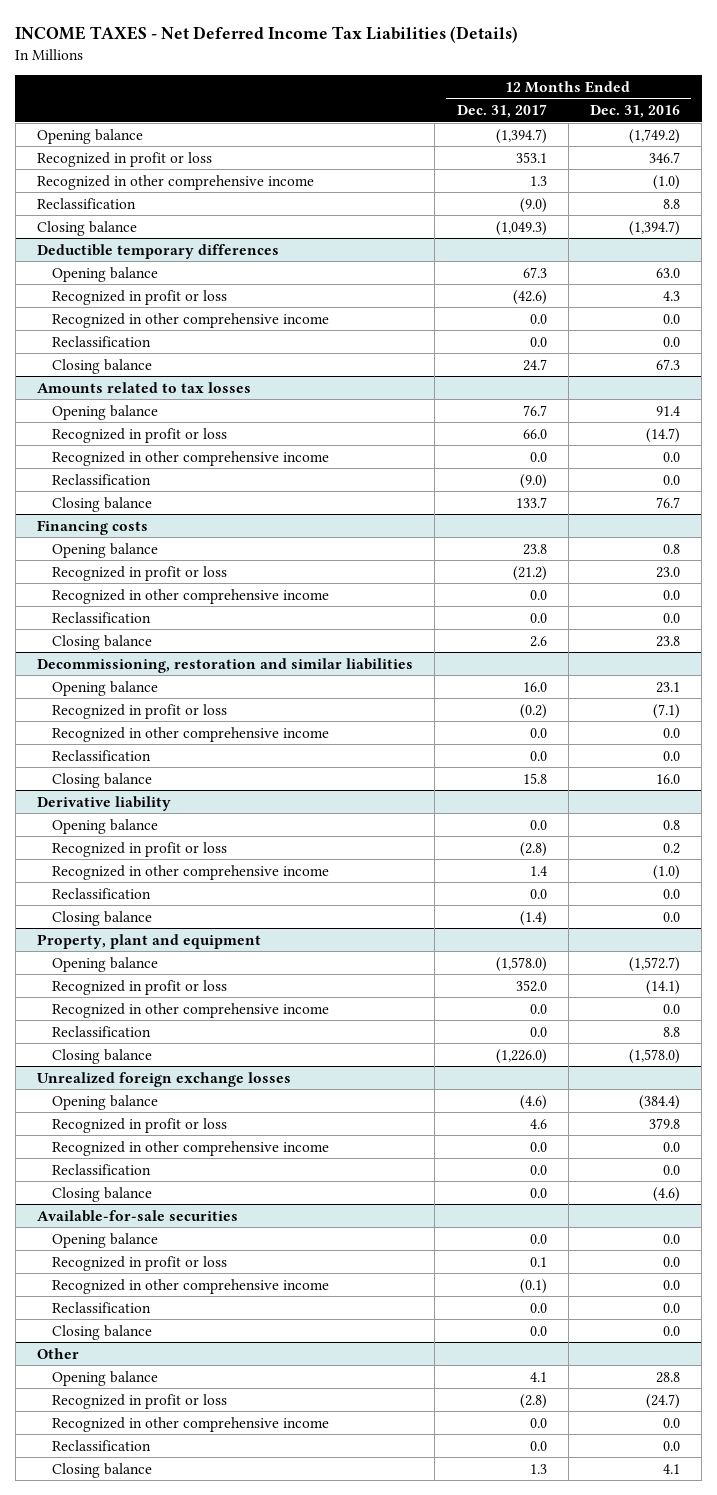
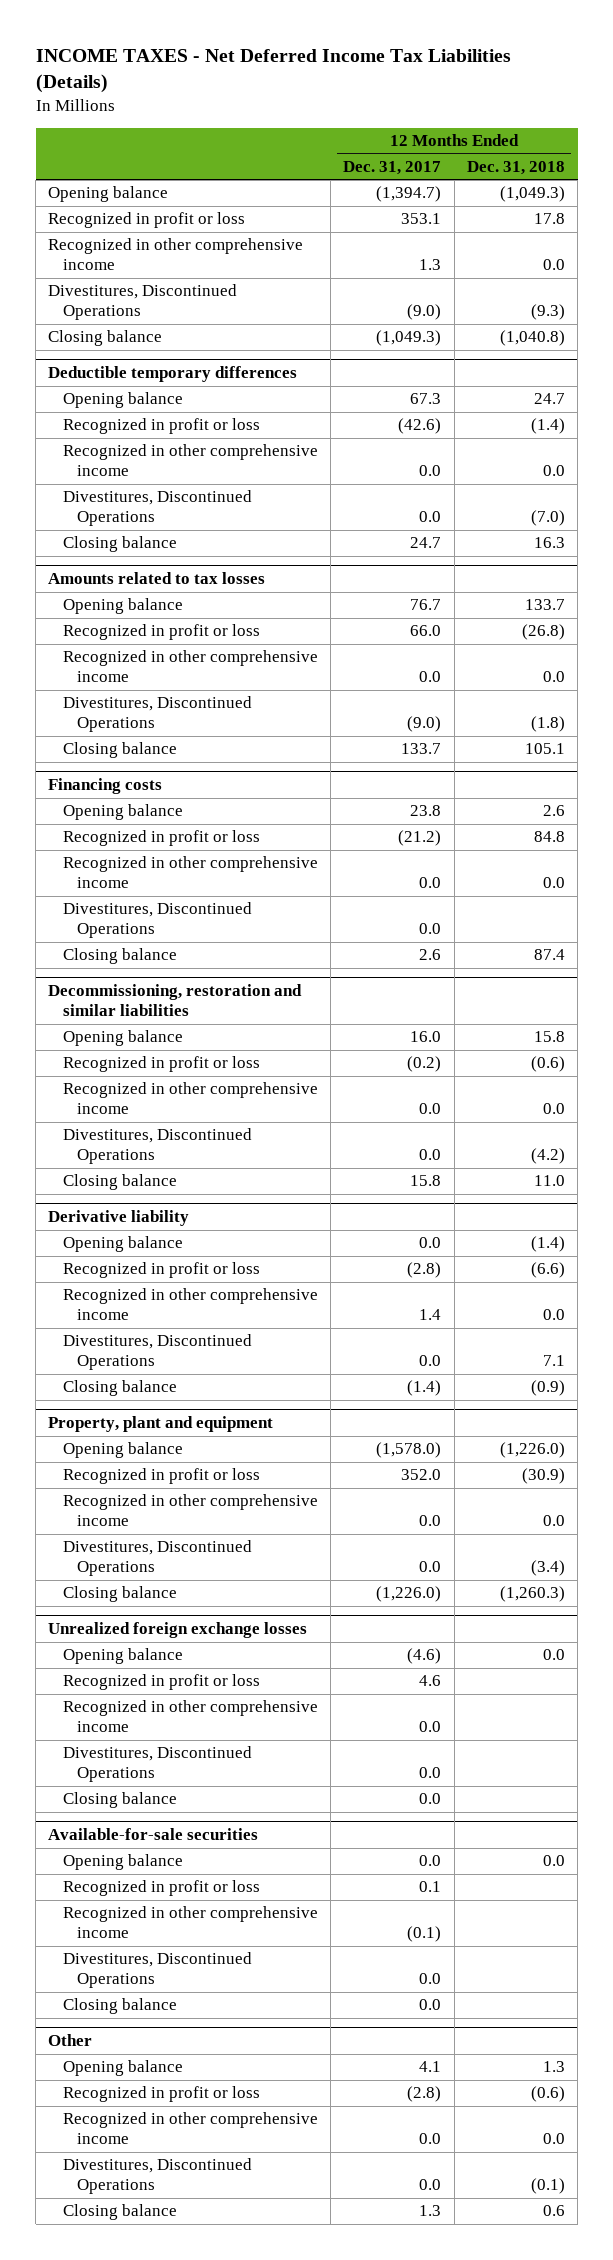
- | 12 Months Ended Dec. 31, 2017 | 12 Months Ended Dec. 31, 2016
+ | 12 Months Ended Dec. 31, 2017 | 12 Months Ended Dec. 31, 2018
- Reclassification | (9.0) | 8.8
+ Divestitures, Discontinued Operations | (9.0) | (9.3)
@ Deductible temporary differences
- Reclassification | 0.0 | 0.0
+ Divestitures, Discontinued Operations | 0.0 | (7.0)
@ Amounts related to tax losses
- Reclassification | (9.0) | 0.0
+ Divestitures, Discontinued Operations | (9.0) | (1.8)
@ Financing costs
- Reclassification | 0.0 | 0.0
+ Divestitures, Discontinued Operations | 0.0 |
@ Decommissioning, restoration and similar liabilities
- Reclassification | 0.0 | 0.0
+ Divestitures, Discontinued Operations | 0.0 | (4.2)
@ Derivative liability
- Reclassification | 0.0 | 0.0
+ Divestitures, Discontinued Operations | 0.0 | 7.1
@ Property, plant and equipment
- Reclassification | 0.0 | 8.8
+ Divestitures, Discontinued Operations | 0.0 | (3.4)
@ Unrealized foreign exchange losses
- Reclassification | 0.0 | 0.0
+ Divestitures, Discontinued Operations | 0.0 |
@ Available-for-sale securities
- Reclassification | 0.0 | 0.0
+ Divestitures, Discontinued Operations | 0.0 |
@ Other
- Reclassification | 0.0 | 0.0
+ Divestitures, Discontinued Operations | 0.0 | (0.1)

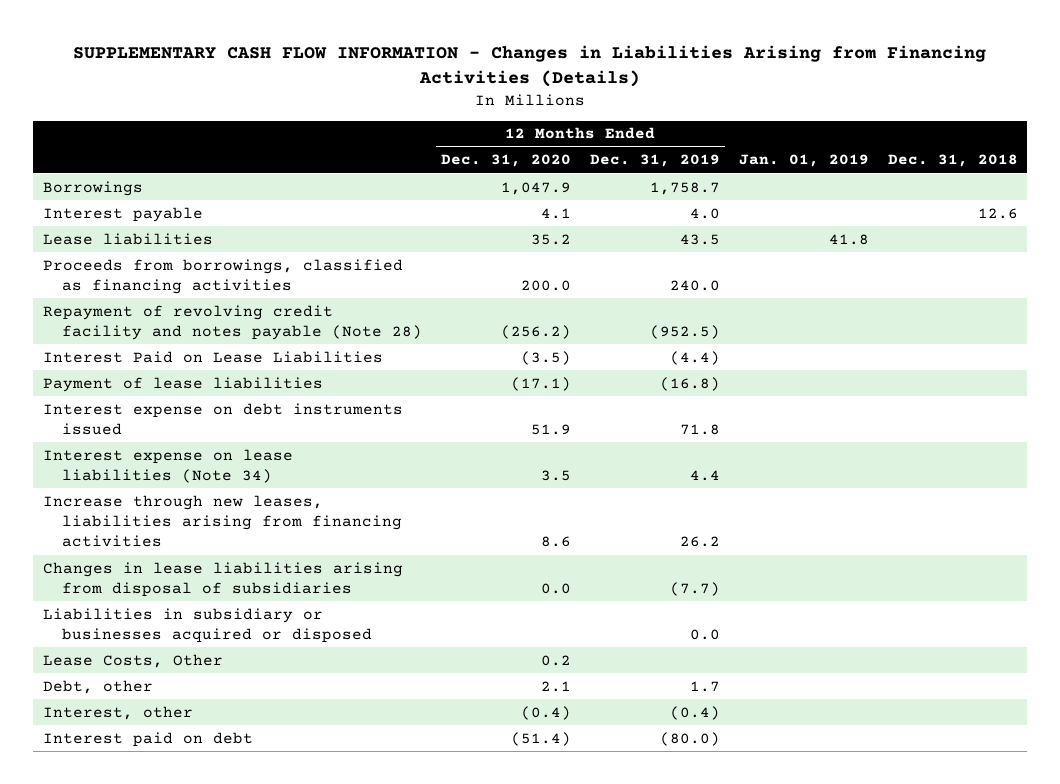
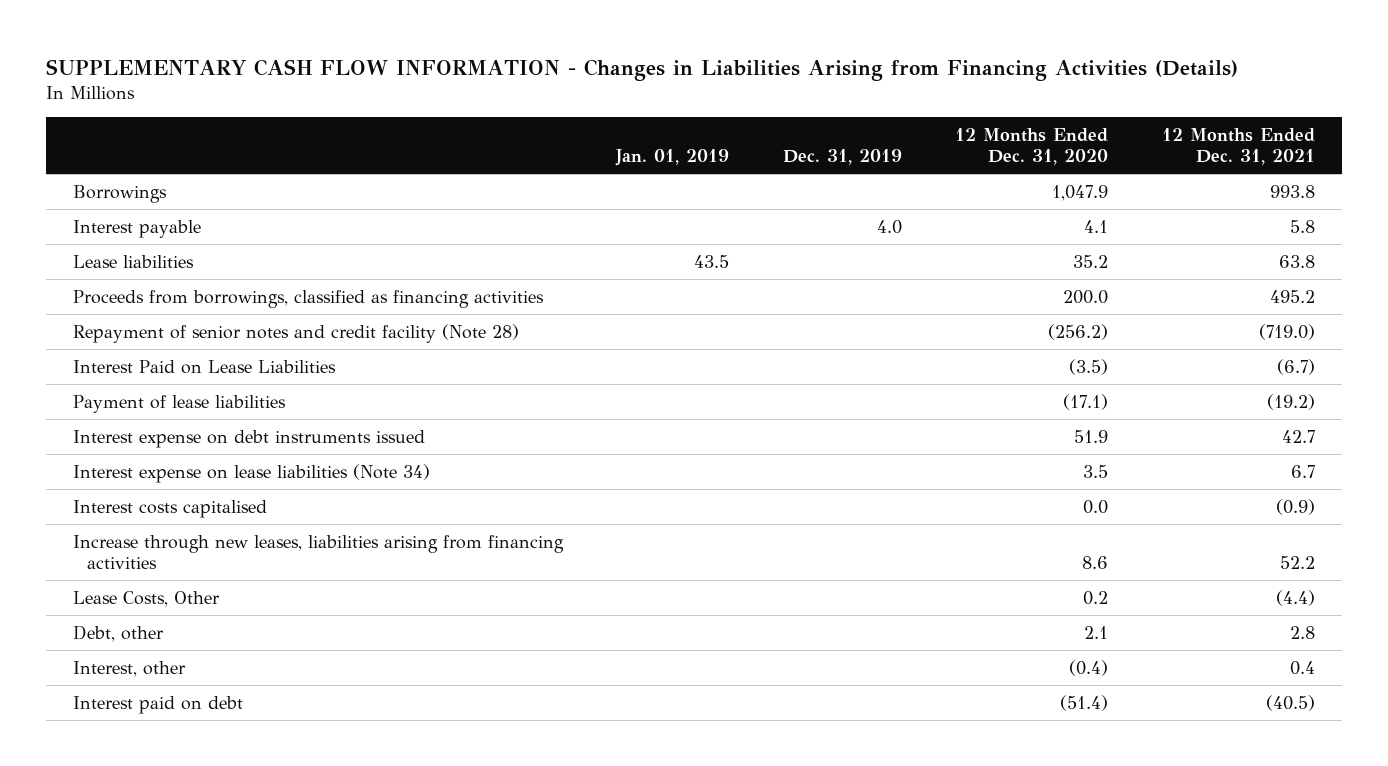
- | 12 Months Ended Dec. 31, 2020 | 12 Months Ended Dec. 31, 2019 | Jan. 01, 2019 | Dec. 31, 2018
+ | Jan. 01, 2019 | Dec. 31, 2019 | 12 Months Ended Dec. 31, 2020 | 12 Months Ended Dec. 31, 2021
- Lease liabilities | 35.2 | 43.5 | 41.8 |
+ Lease liabilities | 43.5 | | 35.2 | 63.8
- Repayment of revolving credit facility and notes payable (Note 28) | (256.2) | (952.5) | |
+ Repayment of senior notes and credit facility (Note 28) | | | (256.2) | (719.0)
+ Interest costs capitalised | | | 0.0 | (0.9)
- Changes in lease liabilities arising from disposal of subsidiaries | 0.0 | (7.7) | |
- Liabilities in subsidiary or businesses acquired or disposed | | 0.0 | |

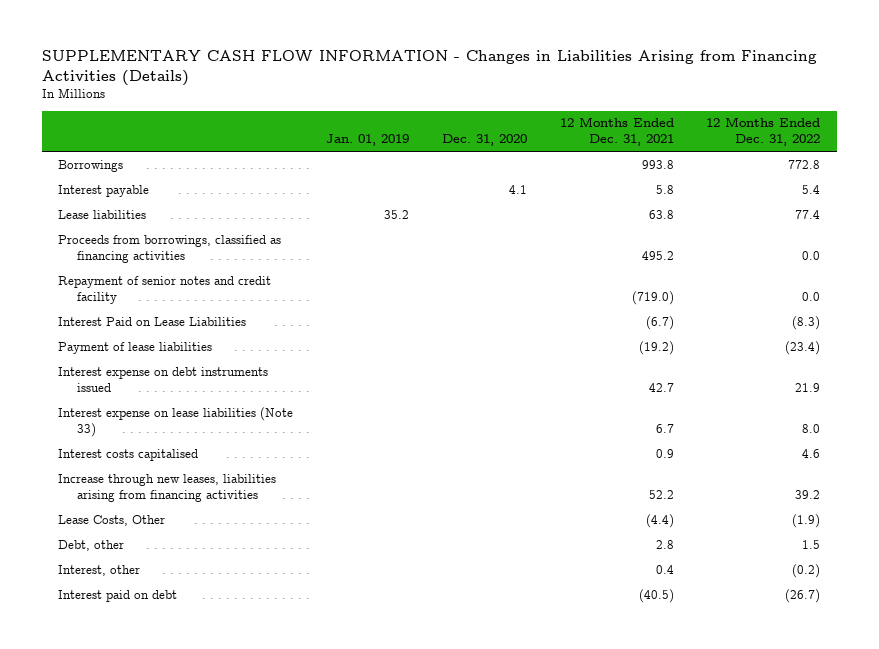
- | Jan. 01, 2019 | Dec. 31, 2019 | 12 Months Ended Dec. 31, 2020 | 12 Months Ended Dec. 31, 2021
+ | Jan. 01, 2019 | Dec. 31, 2020 | 12 Months Ended Dec. 31, 2021 | 12 Months Ended Dec. 31, 2022
- Lease liabilities | 43.5 | | 35.2 | 63.8
+ Lease liabilities | 35.2 | | 63.8 | 77.4
- Repayment of senior notes and credit facility (Note 28) | | | (256.2) | (719.0)
+ Repayment of senior notes and credit facility | | | (719.0) | 0.0
- Interest expense on lease liabilities (Note 34) | | | 3.5 | 6.7
- Interest costs capitalised | | | 0.0 | (0.9)
+ Interest expense on lease liabilities (Note 33) | | | 6.7 | 8.0
+ Interest costs capitalised | | | 0.9 | 4.6

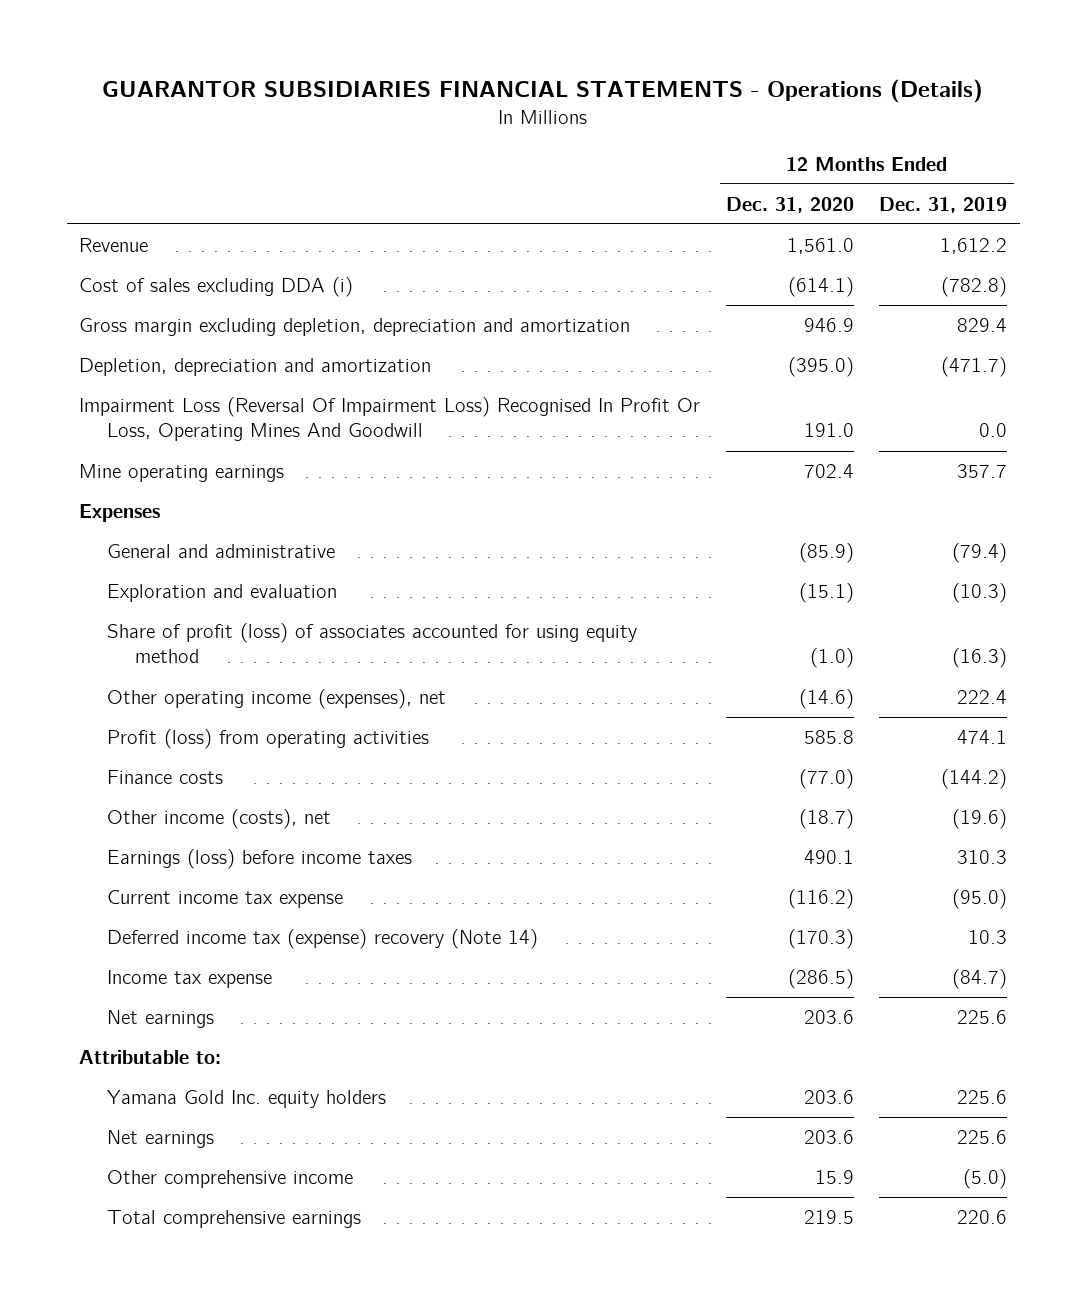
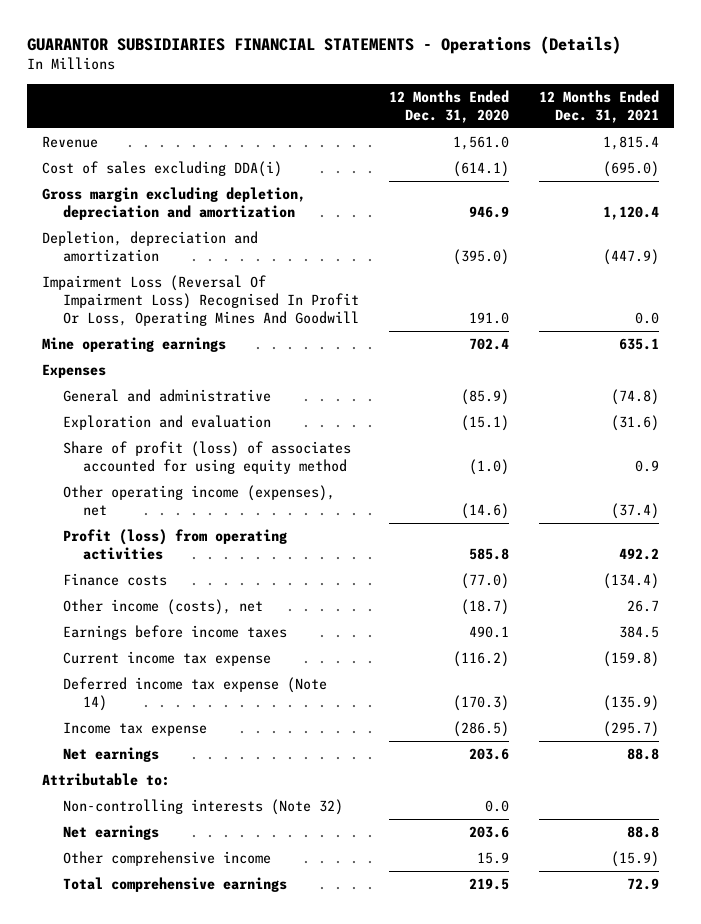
- | 12 Months Ended Dec. 31, 2020 | 12 Months Ended Dec. 31, 2019
+ | 12 Months Ended Dec. 31, 2020 | 12 Months Ended Dec. 31, 2021
- Cost of sales excluding DDA (i) | (614.1) | (782.8)
+ Cost of sales excluding DDA(i) | (614.1) | (695.0)
- Earnings (loss) before income taxes | 490.1 | 310.3
+ Earnings before income taxes | 490.1 | 384.5
- Deferred income tax (expense) recovery (Note 14) | (170.3) | 10.3
+ Deferred income tax expense (Note 14) | (170.3) | (135.9)
- Yamana Gold Inc. equity holders | 203.6 | 225.6
+ Non-controlling interests (Note 32) | 0.0 |

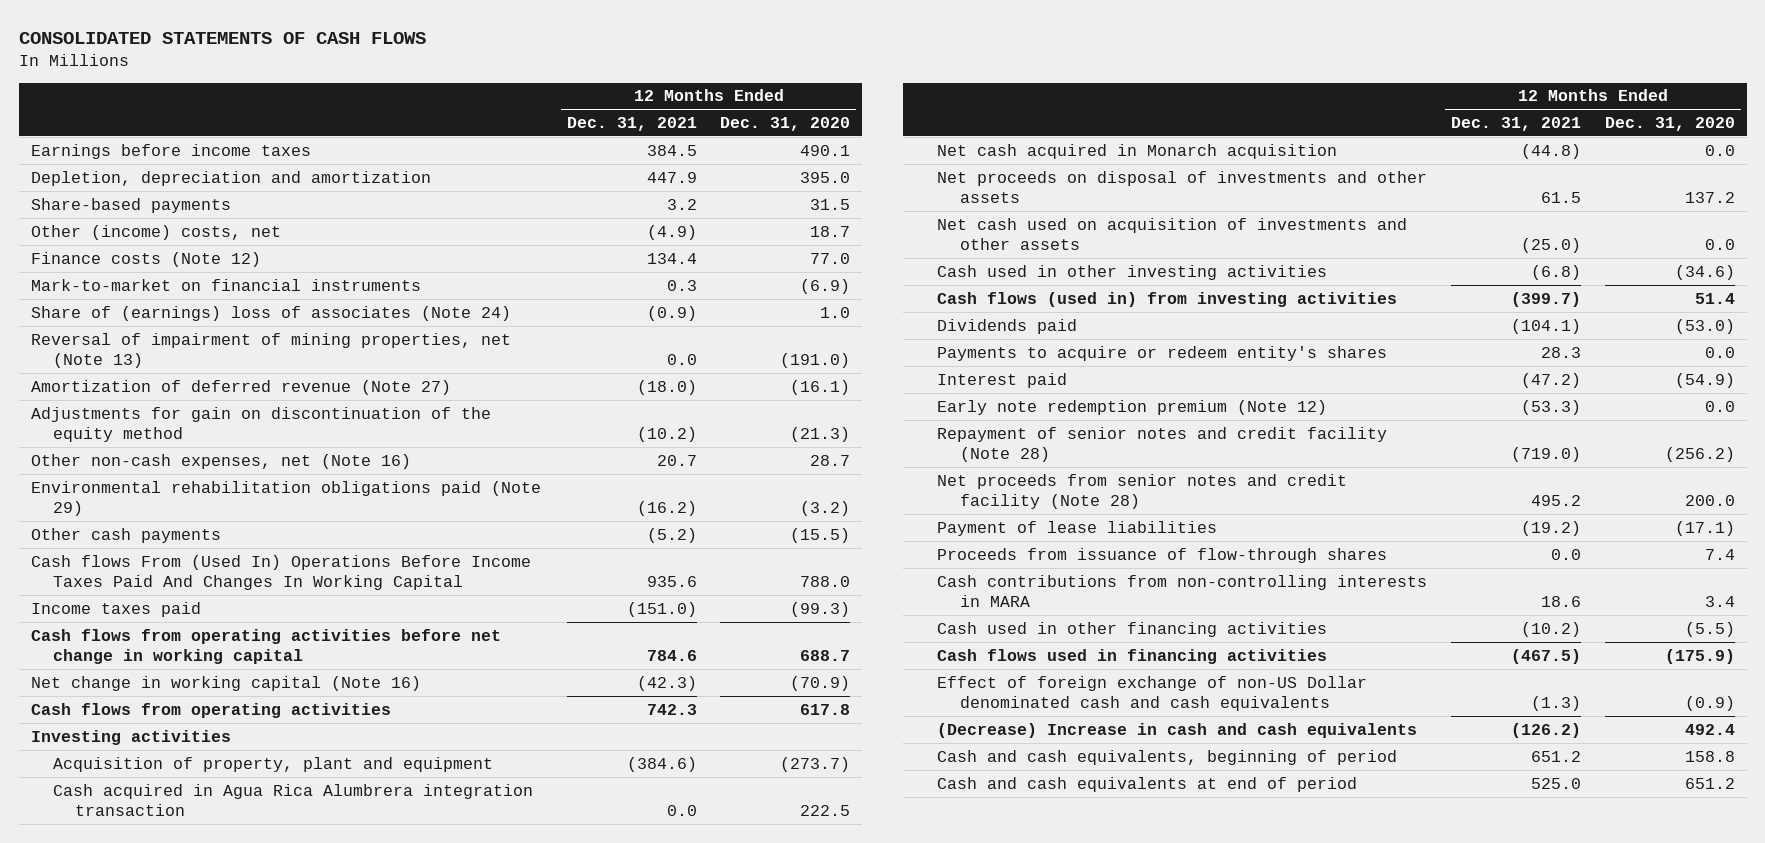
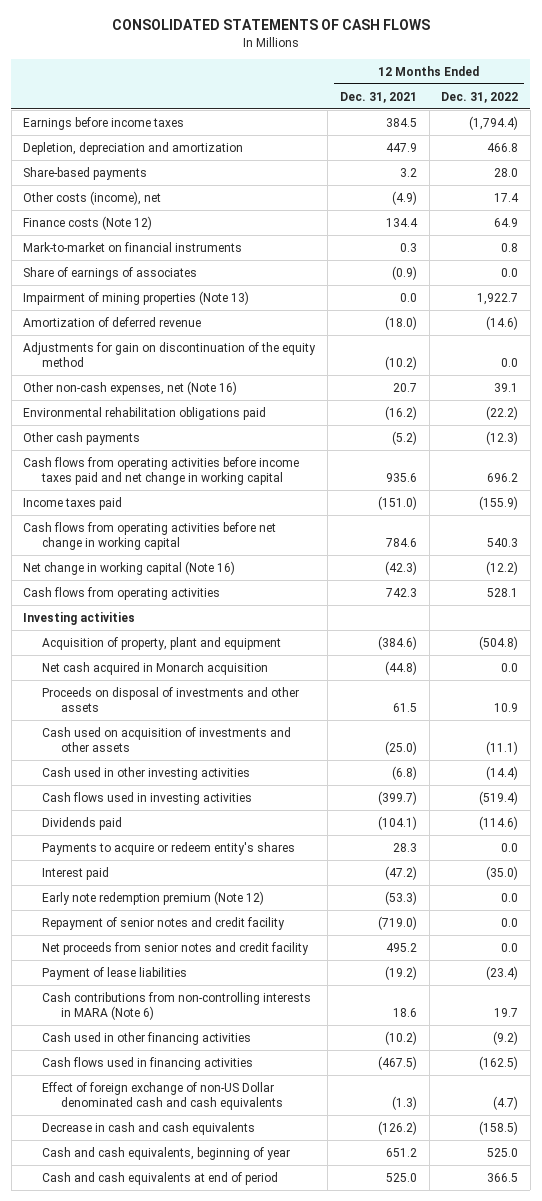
- | 12 Months Ended Dec. 31, 2021 | 12 Months Ended Dec. 31, 2020
+ | 12 Months Ended Dec. 31, 2021 | 12 Months Ended Dec. 31, 2022
- Other (income) costs, net | (4.9) | 18.7
+ Other costs (income), net | (4.9) | 17.4
- Share of (earnings) loss of associates (Note 24) | (0.9) | 1.0
- Reversal of impairment of mining properties, net (Note 13) | 0.0 | (191.0)
- Amortization of deferred revenue (Note 27) | (18.0) | (16.1)
+ Share of earnings of associates | (0.9) | 0.0
+ Impairment of mining properties (Note 13) | 0.0 | 1,922.7
+ Amortization of deferred revenue | (18.0) | (14.6)
- Environmental rehabilitation obligations paid (Note 29) | (16.2) | (3.2)
+ Environmental rehabilitation obligations paid | (16.2) | (22.2)
- Cash flows From (Used In) Operations Before Income Taxes Paid And Changes In Working Capital | 935.6 | 788.0
+ Cash flows from operating activities before income taxes paid and net change in working capital | 935.6 | 696.2
- Cash acquired in Agua Rica Alumbrera integration transaction | 0.0 | 222.5
- Net proceeds on disposal of investments and other assets | 61.5 | 137.2
- Net cash used on acquisition of investments and other assets | (25.0) | 0.0
+ Proceeds on disposal of investments and other assets | 61.5 | 10.9
+ Cash used on acquisition of investments and other assets | (25.0) | (11.1)
- Cash flows (used in) from investing activities | (399.7) | 51.4
+ Cash flows used in investing activities | (399.7) | (519.4)
- Repayment of senior notes and credit facility (Note 28) | (719.0) | (256.2)
- Net proceeds from senior notes and credit facility (Note 28) | 495.2 | 200.0
+ Repayment of senior notes and credit facility | (719.0) | 0.0
+ Net proceeds from senior notes and credit facility | 495.2 | 0.0
- Proceeds from issuance of flow-through shares | 0.0 | 7.4
- Cash contributions from non-controlling interests in MARA | 18.6 | 3.4
+ Cash contributions from non-controlling interests in MARA (Note 6) | 18.6 | 19.7
- (Decrease) Increase in cash and cash equivalents | (126.2) | 492.4
- Cash and cash equivalents, beginning of period | 651.2 | 158.8
+ Decrease in cash and cash equivalents | (126.2) | (158.5)
+ Cash and cash equivalents, beginning of year | 651.2 | 525.0

